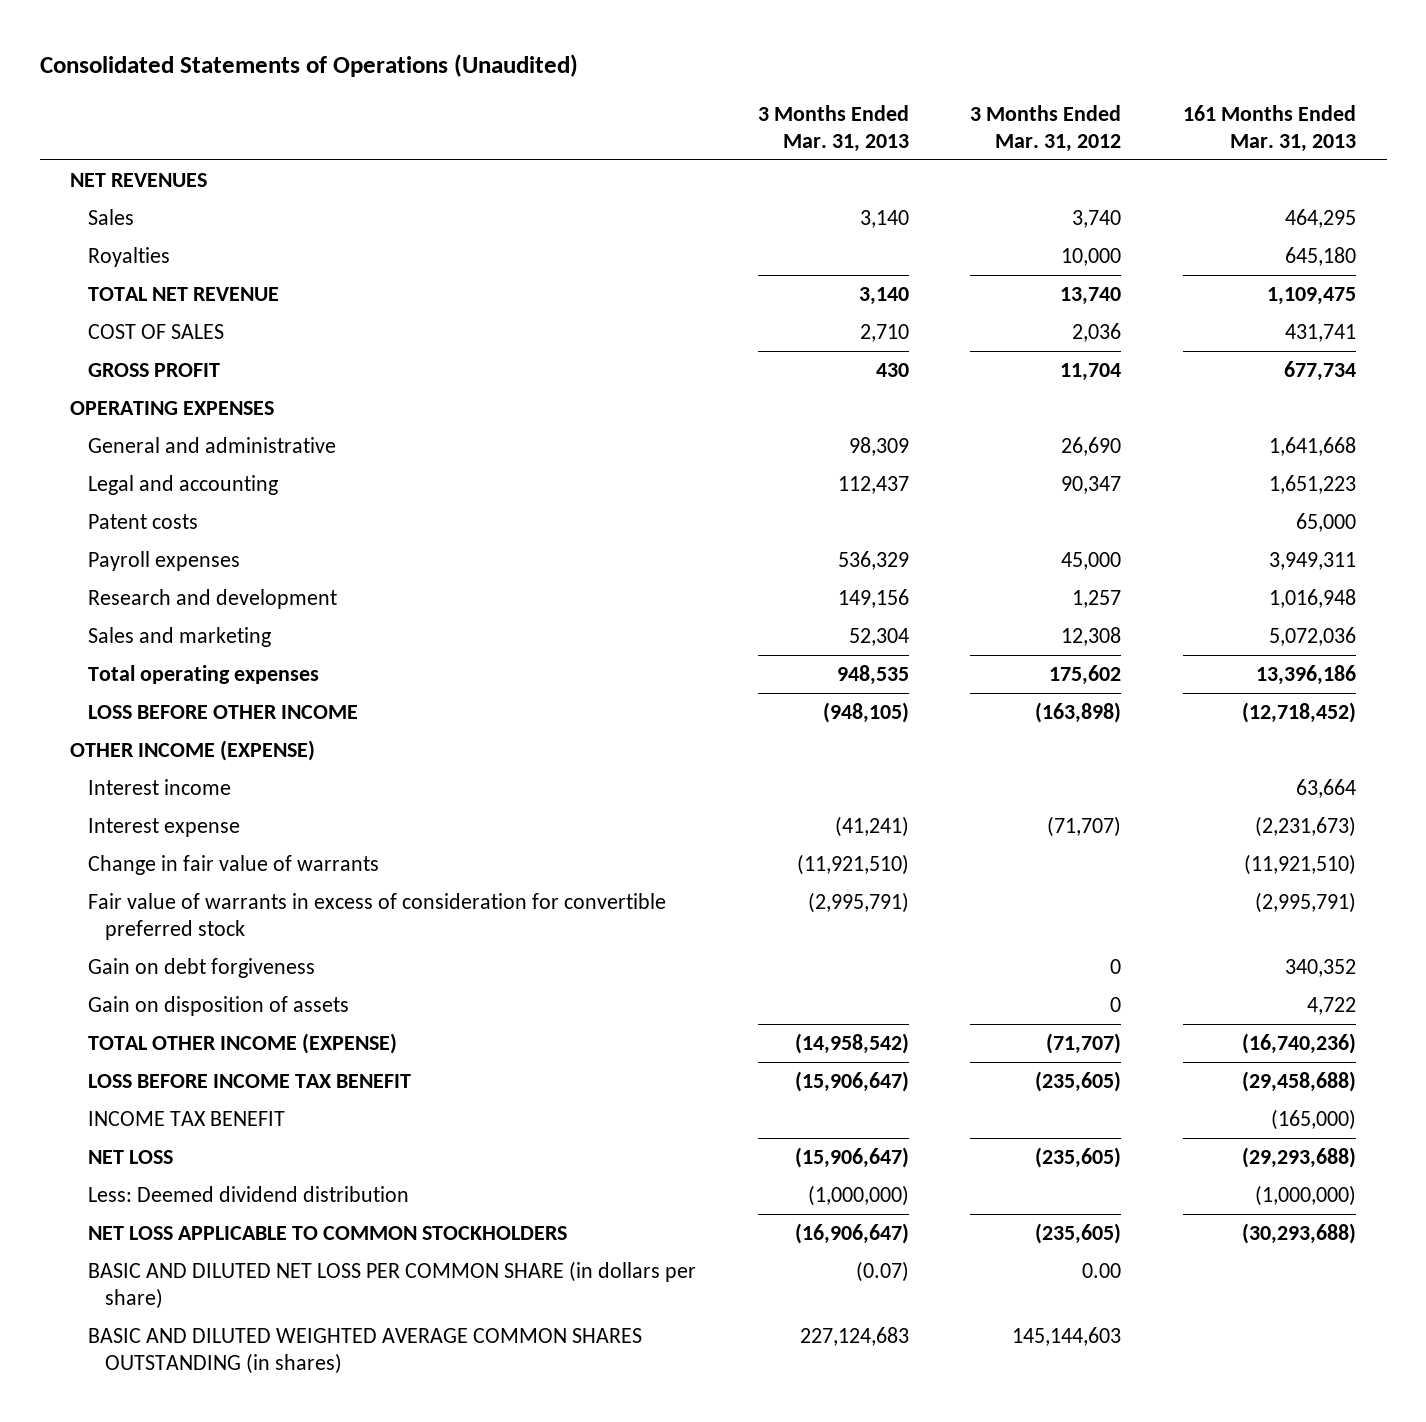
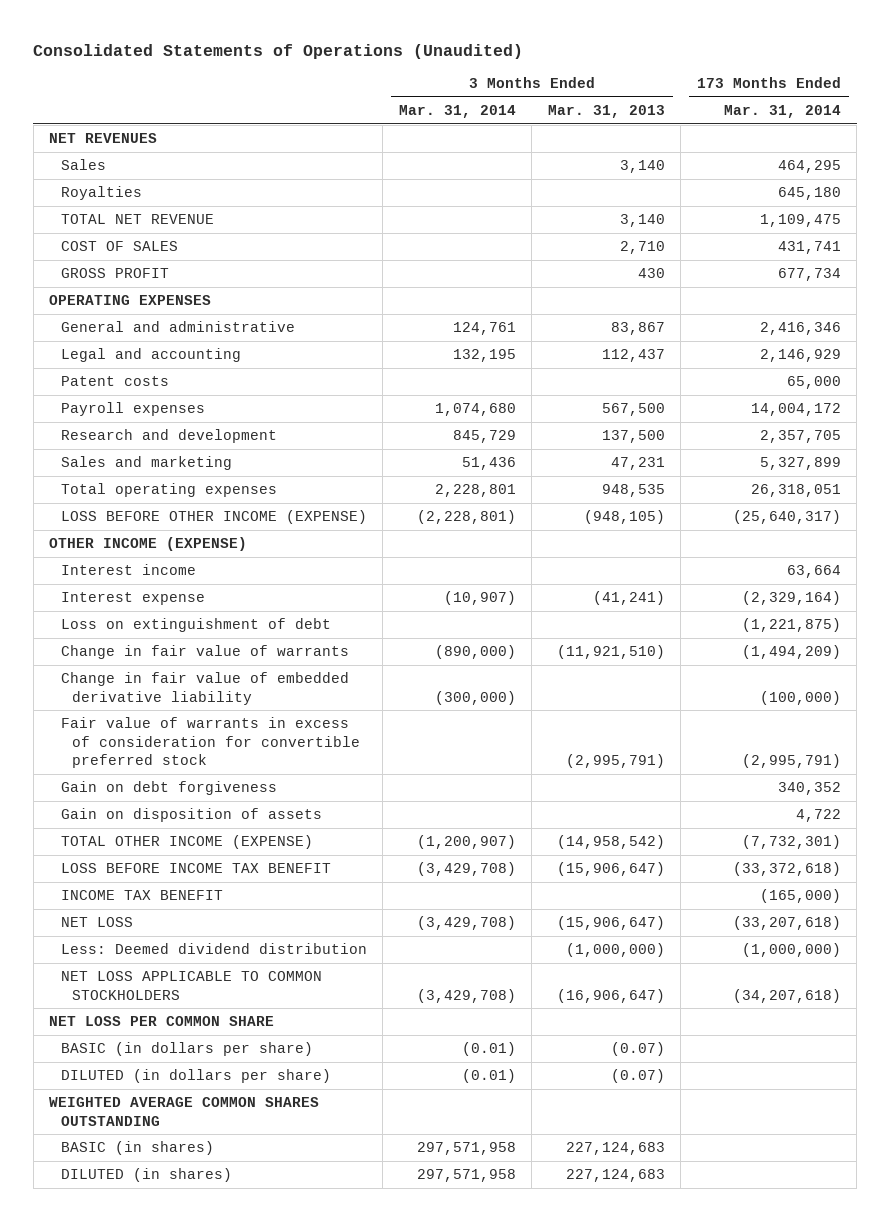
- | 3 Months Ended Mar. 31, 2013 | 3 Months Ended Mar. 31, 2012 | 161 Months Ended Mar. 31, 2013
+ | 3 Months Ended Mar. 31, 2014 | 3 Months Ended Mar. 31, 2013 | 173 Months Ended Mar. 31, 2014
- General and administrative | 98,309 | 26,690 | 1,641,668
+ General and administrative | 124,761 | 83,867 | 2,416,346
- Payroll expenses | 536,329 | 45,000 | 3,949,311
- Research and development | 149,156 | 1,257 | 1,016,948
- Sales and marketing | 52,304 | 12,308 | 5,072,036
+ Payroll expenses | 1,074,680 | 567,500 | 14,004,172
+ Research and development | 845,729 | 137,500 | 2,357,705
+ Sales and marketing | 51,436 | 47,231 | 5,327,899
- LOSS BEFORE OTHER INCOME | (948,105) | (163,898) | (12,718,452)
+ LOSS BEFORE OTHER INCOME (EXPENSE) | (2,228,801) | (948,105) | (25,640,317)
+ Loss on extinguishment of debt | | | (1,221,875)
+ Change in fair value of embedded derivative liability | (300,000) | | (100,000)
- BASIC AND DILUTED NET LOSS PER COMMON SHARE (in dollars per share) | (0.07) | 0.00 |
- BASIC AND DILUTED WEIGHTED AVERAGE COMMON SHARES OUTSTANDING (in shares) | 227,124,683 | 145,144,603 |
+ NET LOSS PER COMMON SHARE
+ BASIC (in dollars per share) | (0.01) | (0.07) |
+ DILUTED (in dollars per share) | (0.01) | (0.07) |
+ WEIGHTED AVERAGE COMMON SHARES OUTSTANDING
+ BASIC (in shares) | 297,571,958 | 227,124,683 |
+ DILUTED (in shares) | 297,571,958 | 227,124,683 |

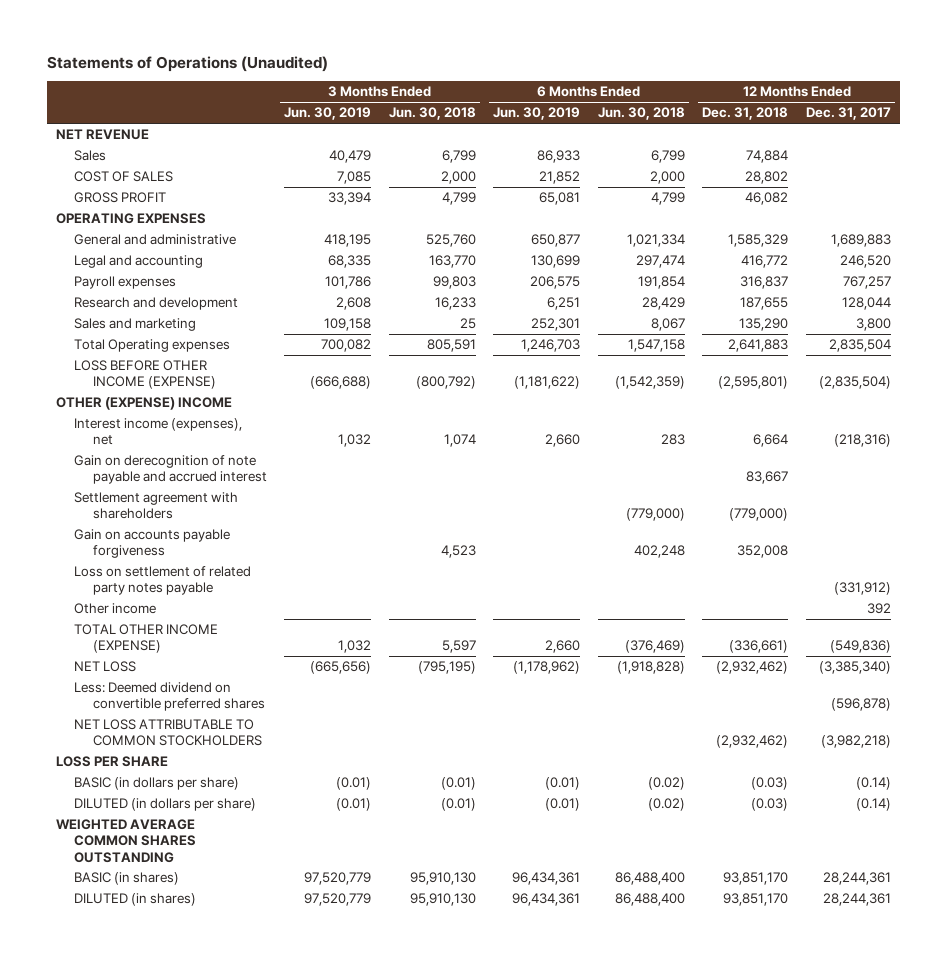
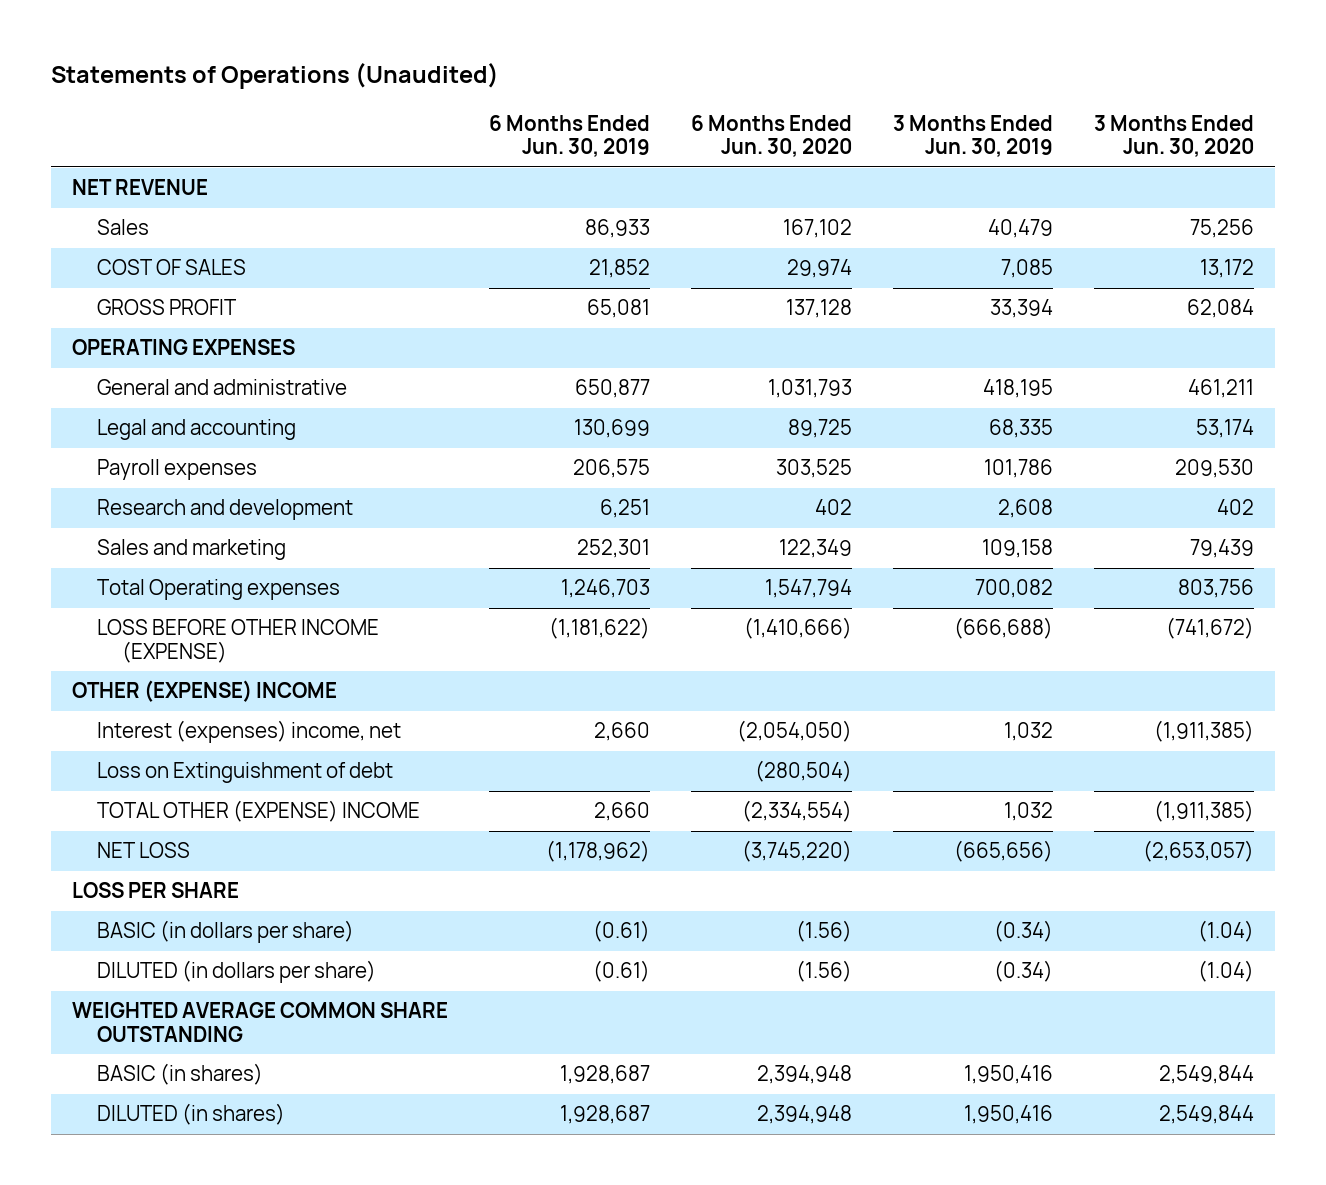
- | 3 Months Ended Jun. 30, 2019 | 3 Months Ended Jun. 30, 2018 | 6 Months Ended Jun. 30, 2019 | 6 Months Ended Jun. 30, 2018 | 12 Months Ended Dec. 31, 2018 | 12 Months Ended Dec. 31, 2017
+ | 6 Months Ended Jun. 30, 2019 | 6 Months Ended Jun. 30, 2020 | 3 Months Ended Jun. 30, 2019 | 3 Months Ended Jun. 30, 2020
- Interest income (expenses), net | 1,032 | 1,074 | 2,660 | 283 | 6,664 | (218,316)
- Gain on derecognition of note payable and accrued interest | | | | | 83,667 |
- Settlement agreement with shareholders | | | | (779,000) | (779,000) |
- Gain on accounts payable forgiveness | | 4,523 | | 402,248 | 352,008 |
- Loss on settlement of related party notes payable | | | | | | (331,912)
- Other income | | | | | | 392
- TOTAL OTHER INCOME (EXPENSE) | 1,032 | 5,597 | 2,660 | (376,469) | (336,661) | (549,836)
+ Interest (expenses) income, net | 2,660 | (2,054,050) | 1,032 | (1,911,385)
+ Loss on Extinguishment of debt | | (280,504) | |
+ TOTAL OTHER (EXPENSE) INCOME | 2,660 | (2,334,554) | 1,032 | (1,911,385)
- Less: Deemed dividend on convertible preferred shares | | | | | | (596,878)
- NET LOSS ATTRIBUTABLE TO COMMON STOCKHOLDERS | | | | | (2,932,462) | (3,982,218)
- BASIC (in dollars per share) | (0.01) | (0.01) | (0.01) | (0.02) | (0.03) | (0.14)
- DILUTED (in dollars per share) | (0.01) | (0.01) | (0.01) | (0.02) | (0.03) | (0.14)
- WEIGHTED AVERAGE COMMON SHARES OUTSTANDING
- BASIC (in shares) | 97,520,779 | 95,910,130 | 96,434,361 | 86,488,400 | 93,851,170 | 28,244,361
- DILUTED (in shares) | 97,520,779 | 95,910,130 | 96,434,361 | 86,488,400 | 93,851,170 | 28,244,361
+ BASIC (in dollars per share) | (0.61) | (1.56) | (0.34) | (1.04)
+ DILUTED (in dollars per share) | (0.61) | (1.56) | (0.34) | (1.04)
+ WEIGHTED AVERAGE COMMON SHARE OUTSTANDING
+ BASIC (in shares) | 1,928,687 | 2,394,948 | 1,950,416 | 2,549,844
+ DILUTED (in shares) | 1,928,687 | 2,394,948 | 1,950,416 | 2,549,844

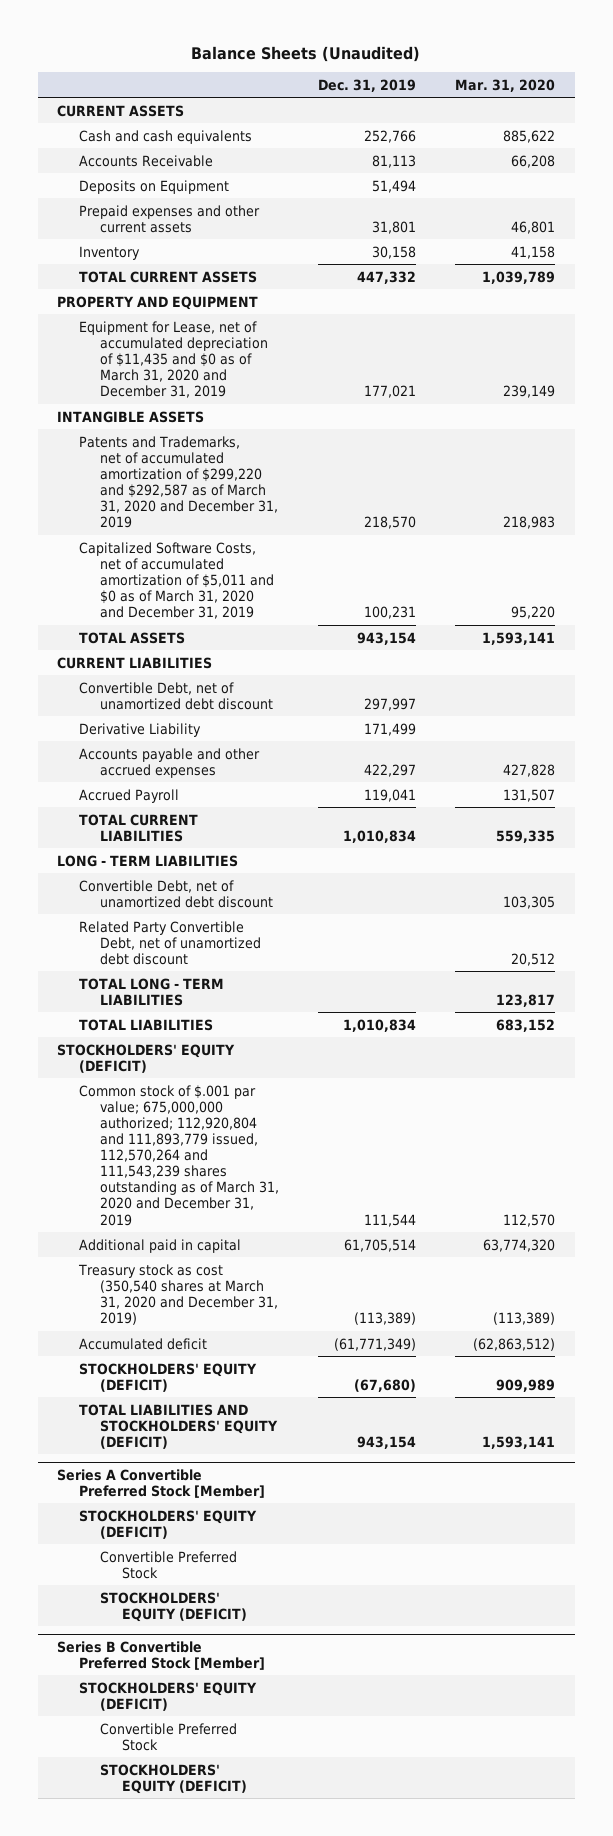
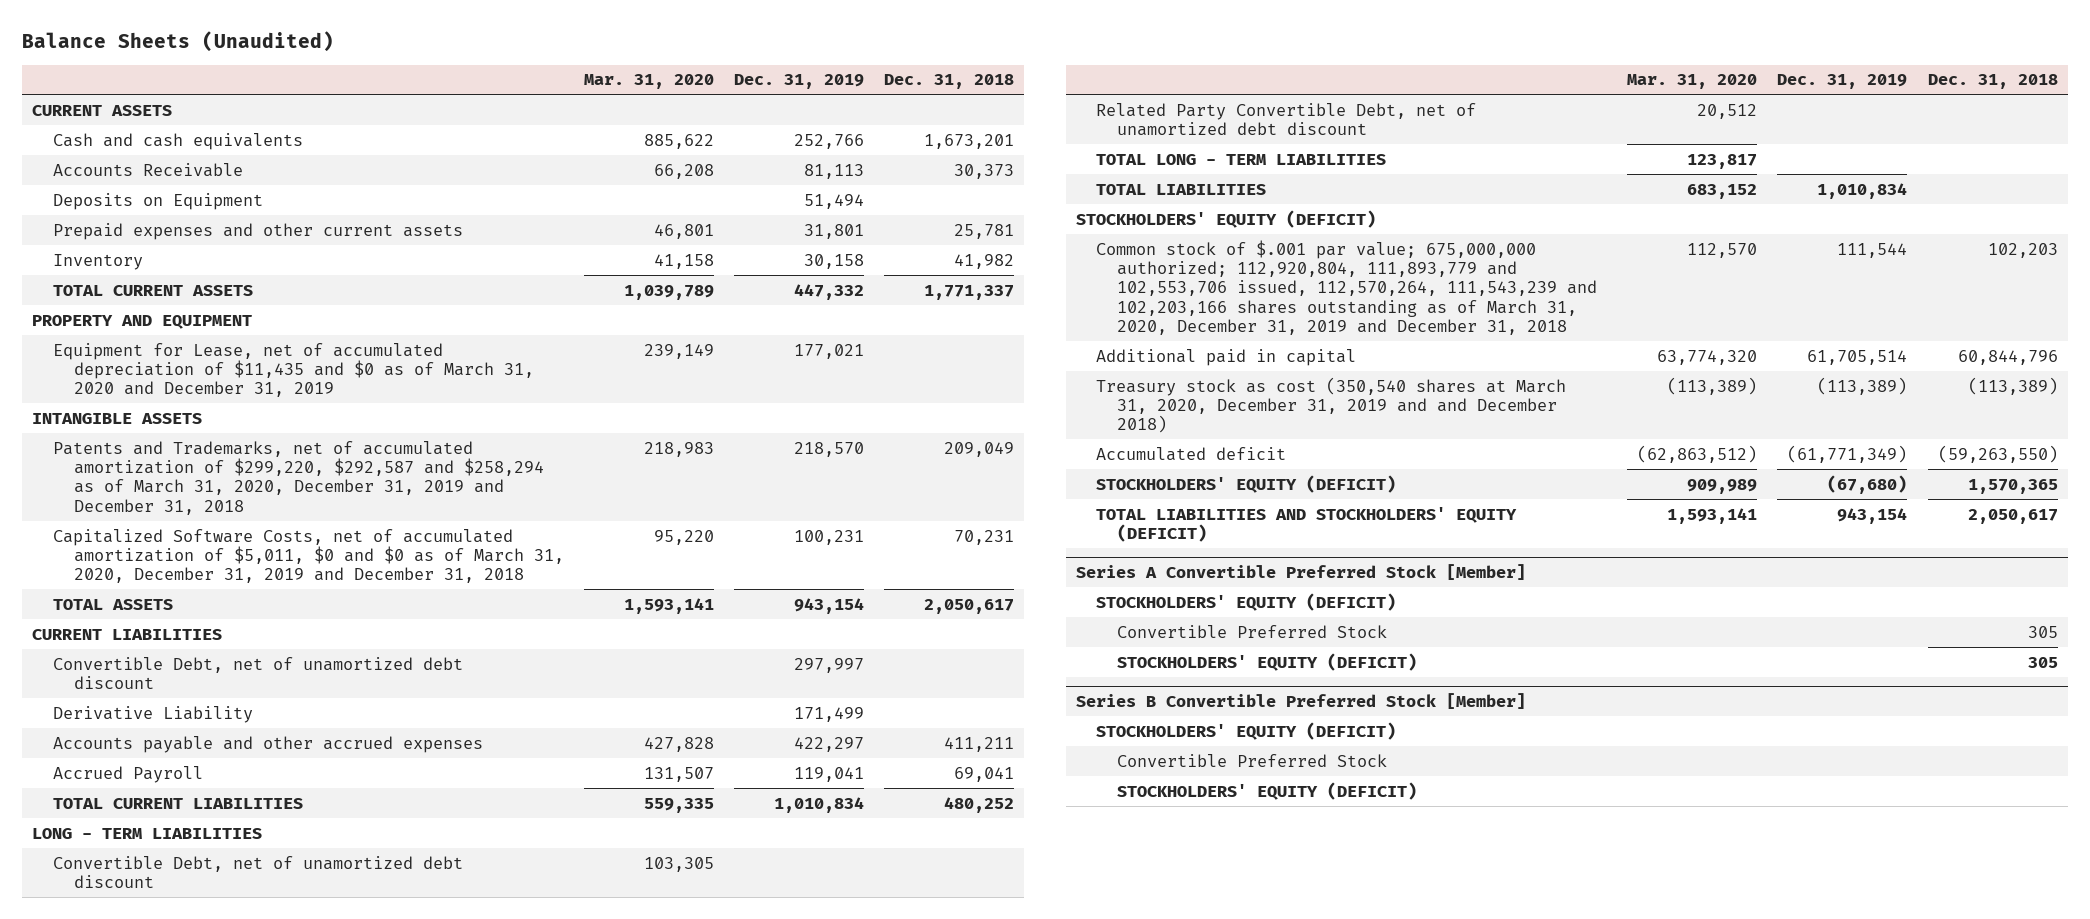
- | Dec. 31, 2019 | Mar. 31, 2020
+ | Mar. 31, 2020 | Dec. 31, 2019 | Dec. 31, 2018
- Patents and Trademarks, net of accumulated amortization of $299,220 and $292,587 as of March 31, 2020 and December 31, 2019 | 218,570 | 218,983
- Capitalized Software Costs, net of accumulated amortization of $5,011 and $0 as of March 31, 2020 and December 31, 2019 | 100,231 | 95,220
+ Patents and Trademarks, net of accumulated amortization of $299,220, $292,587 and $258,294 as of March 31, 2020, December 31, 2019 and December 31, 2018 | 218,983 | 218,570 | 209,049
+ Capitalized Software Costs, net of accumulated amortization of $5,011, $0 and $0 as of March 31, 2020, December 31, 2019 and December 31, 2018 | 95,220 | 100,231 | 70,231
- Common stock of $.001 par value; 675,000,000 authorized; 112,920,804 and 111,893,779 issued, 112,570,264 and 111,543,239 shares outstanding as of March 31, 2020 and December 31, 2019 | 111,544 | 112,570
+ Common stock of $.001 par value; 675,000,000 authorized; 112,920,804, 111,893,779 and 102,553,706 issued, 112,570,264, 111,543,239 and 102,203,166 shares outstanding as of March 31, 2020, December 31, 2019 and December 31, 2018 | 112,570 | 111,544 | 102,203
- Treasury stock as cost (350,540 shares at March 31, 2020 and December 31, 2019) | (113,389) | (113,389)
+ Treasury stock as cost (350,540 shares at March 31, 2020, December 31, 2019 and and December 2018) | (113,389) | (113,389) | (113,389)

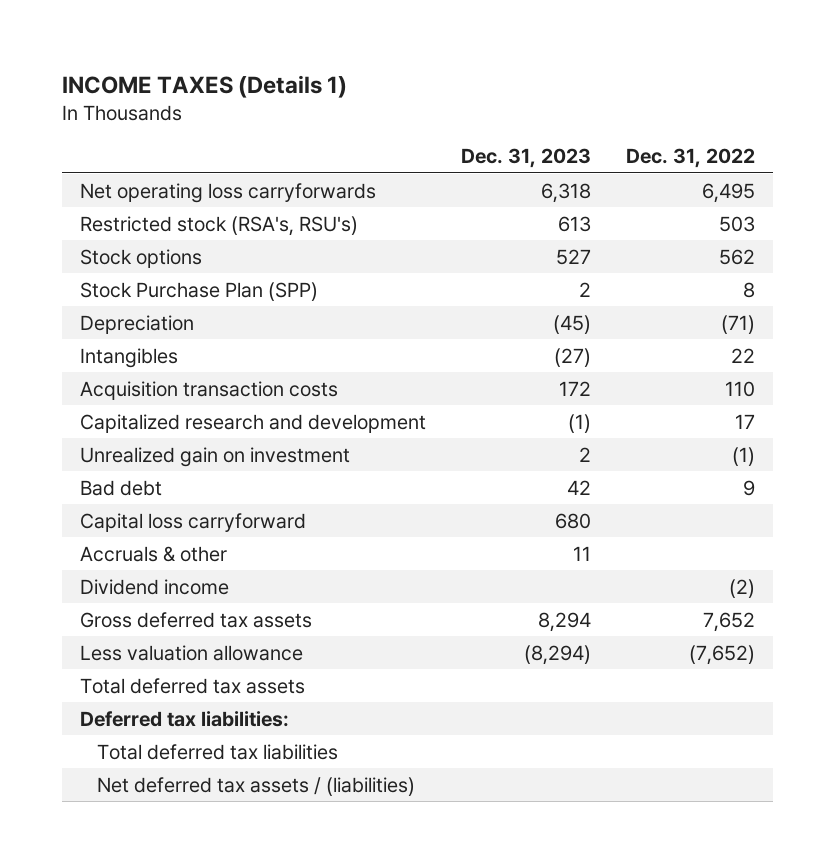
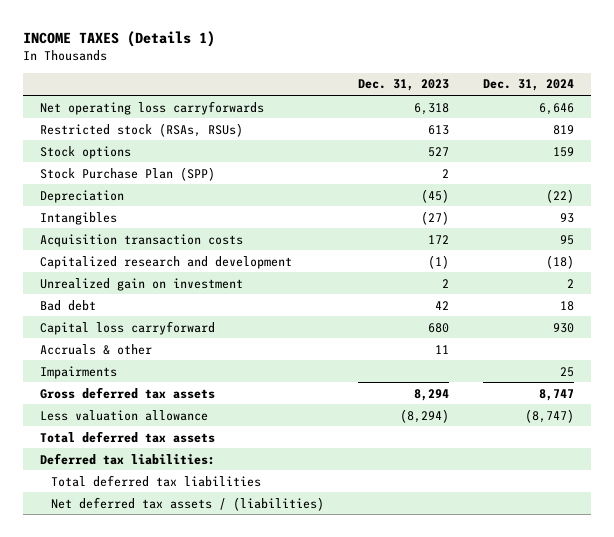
- | Dec. 31, 2023 | Dec. 31, 2022
+ | Dec. 31, 2023 | Dec. 31, 2024
- Restricted stock (RSA's, RSU's) | 613 | 503
+ Restricted stock (RSAs, RSUs) | 613 | 819
- Dividend income | | (2)
+ Impairments | | 25

